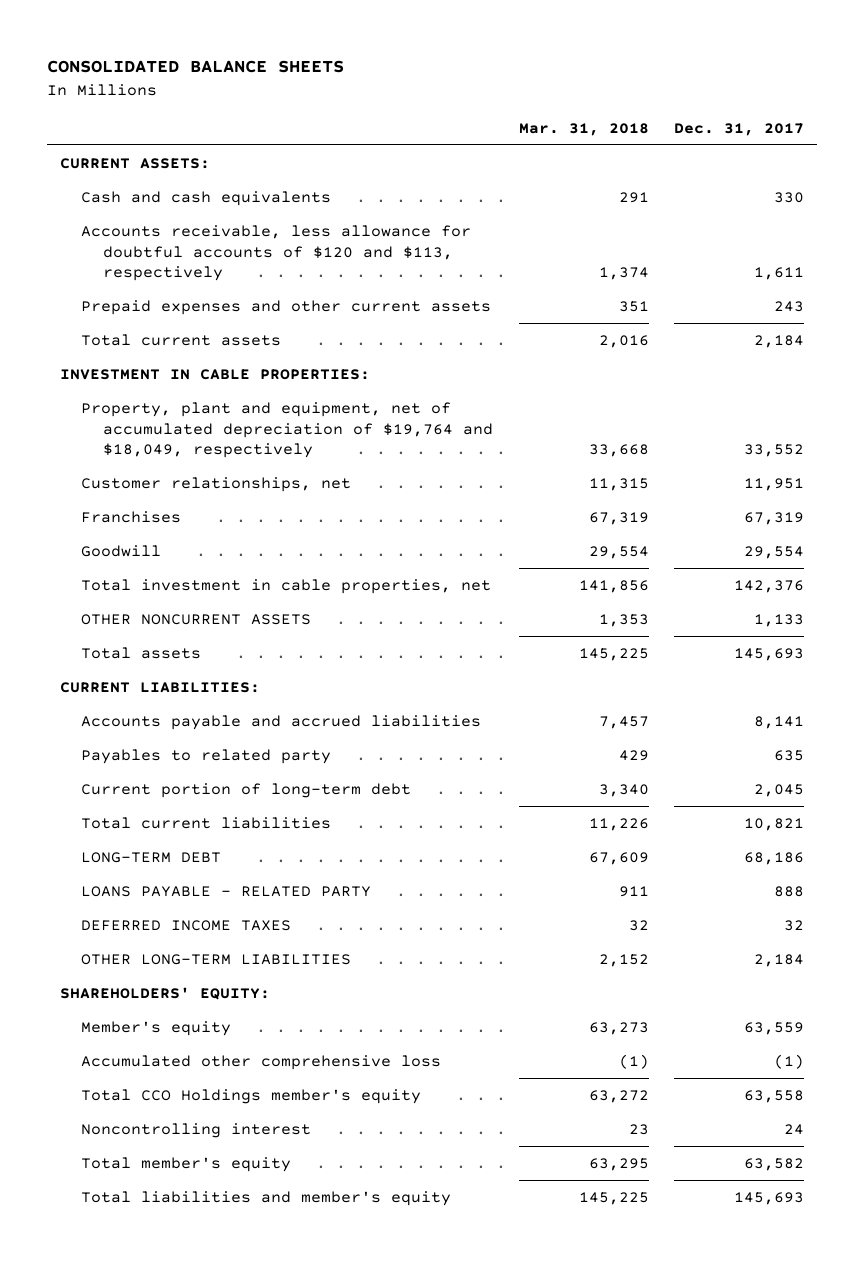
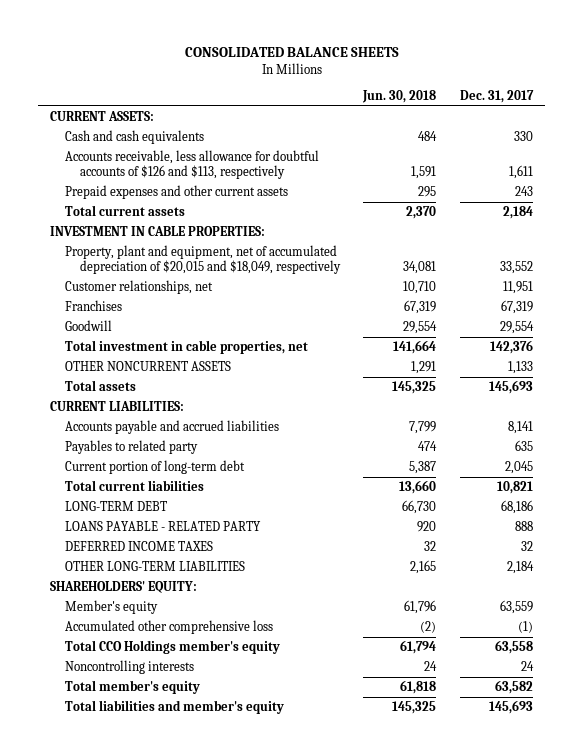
- | Mar. 31, 2018 | Dec. 31, 2017
+ | Jun. 30, 2018 | Dec. 31, 2017
- Accounts receivable, less allowance for doubtful accounts of $120 and $113, respectively | 1,374 | 1,611
+ Accounts receivable, less allowance for doubtful accounts of $126 and $113, respectively | 1,591 | 1,611
- Property, plant and equipment, net of accumulated depreciation of $19,764 and $18,049, respectively | 33,668 | 33,552
+ Property, plant and equipment, net of accumulated depreciation of $20,015 and $18,049, respectively | 34,081 | 33,552
- Noncontrolling interest | 23 | 24
+ Noncontrolling interests | 24 | 24

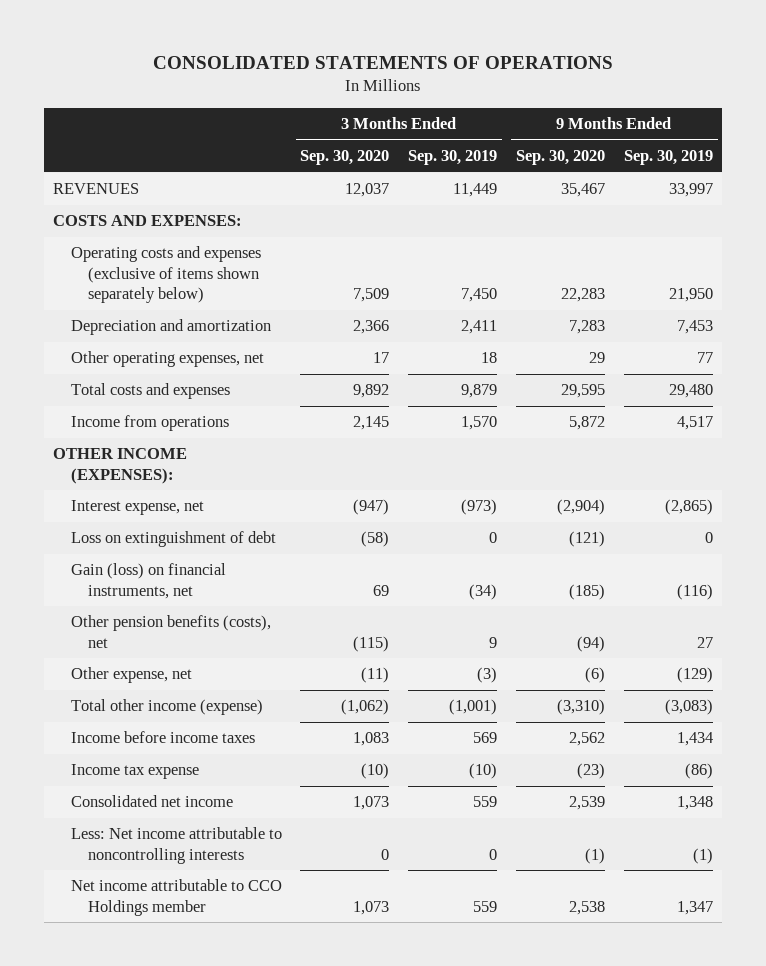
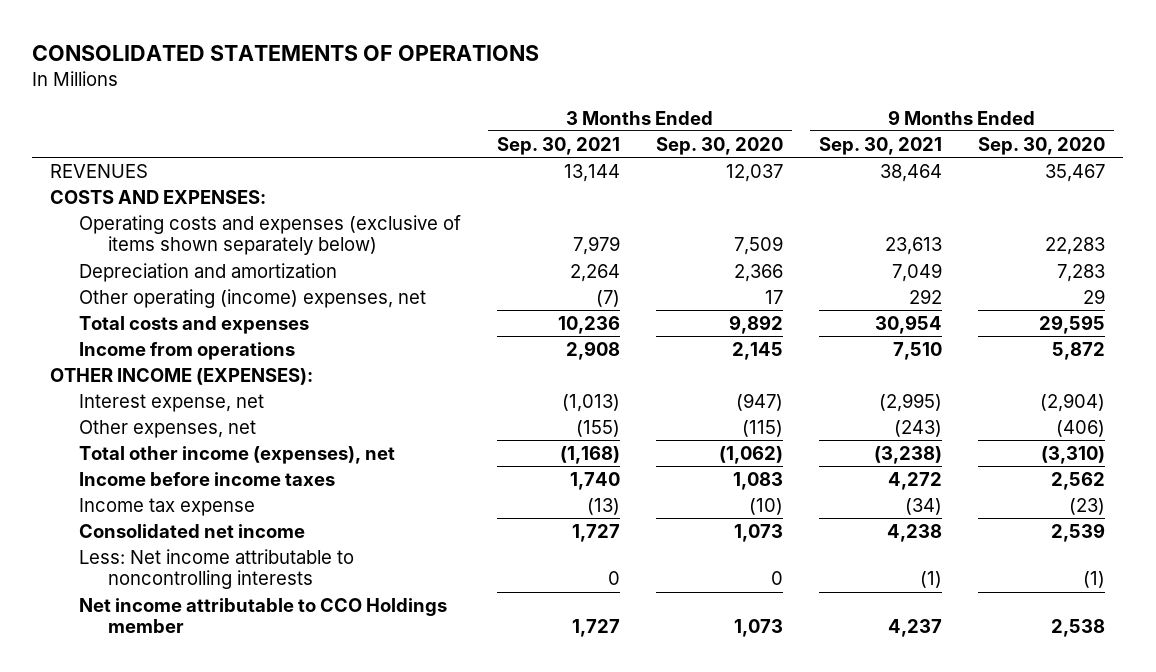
- | 3 Months Ended Sep. 30, 2020 | 3 Months Ended Sep. 30, 2019 | 9 Months Ended Sep. 30, 2020 | 9 Months Ended Sep. 30, 2019
+ | 3 Months Ended Sep. 30, 2021 | 3 Months Ended Sep. 30, 2020 | 9 Months Ended Sep. 30, 2021 | 9 Months Ended Sep. 30, 2020
- Other operating expenses, net | 17 | 18 | 29 | 77
+ Other operating (income) expenses, net | (7) | 17 | 292 | 29
- Loss on extinguishment of debt | (58) | 0 | (121) | 0
- Gain (loss) on financial instruments, net | 69 | (34) | (185) | (116)
- Other pension benefits (costs), net | (115) | 9 | (94) | 27
- Other expense, net | (11) | (3) | (6) | (129)
- Total other income (expense) | (1,062) | (1,001) | (3,310) | (3,083)
+ Other expenses, net | (155) | (115) | (243) | (406)
+ Total other income (expenses), net | (1,168) | (1,062) | (3,238) | (3,310)

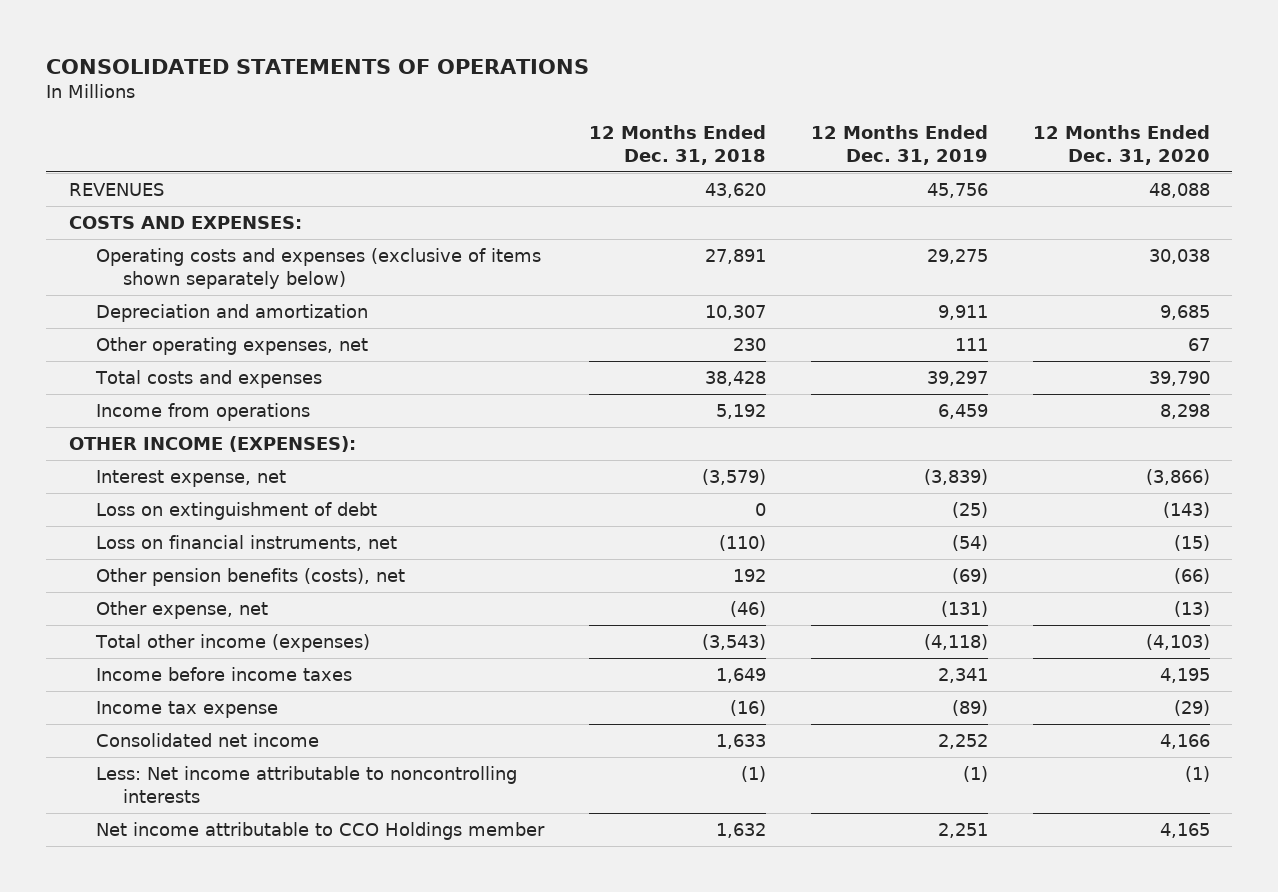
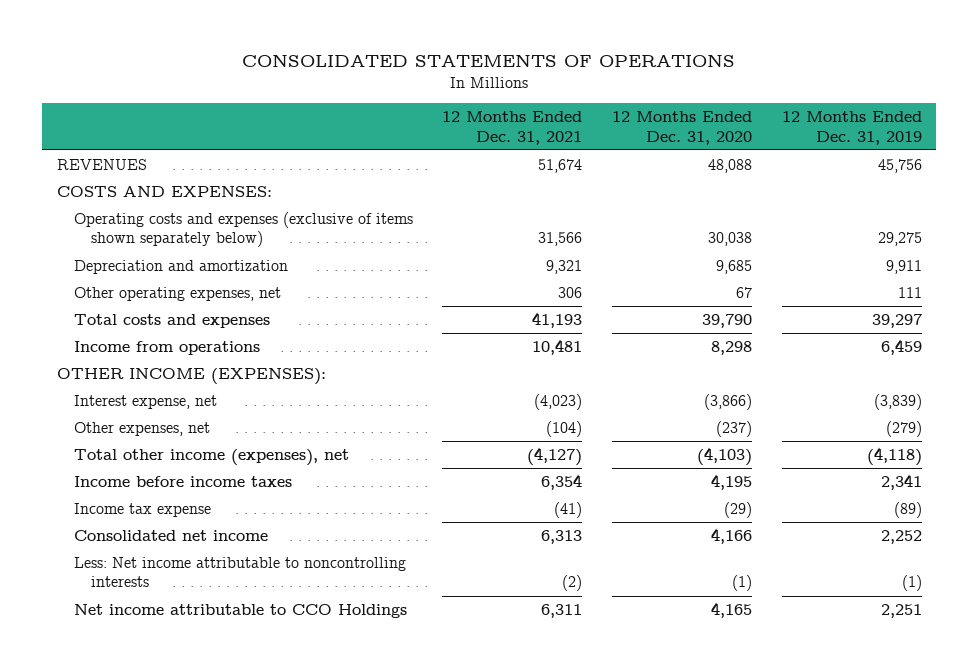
- | 12 Months Ended Dec. 31, 2018 | 12 Months Ended Dec. 31, 2019 | 12 Months Ended Dec. 31, 2020
+ | 12 Months Ended Dec. 31, 2021 | 12 Months Ended Dec. 31, 2020 | 12 Months Ended Dec. 31, 2019
- Loss on extinguishment of debt | 0 | (25) | (143)
- Loss on financial instruments, net | (110) | (54) | (15)
- Other pension benefits (costs), net | 192 | (69) | (66)
- Other expense, net | (46) | (131) | (13)
- Total other income (expenses) | (3,543) | (4,118) | (4,103)
+ Other expenses, net | (104) | (237) | (279)
+ Total other income (expenses), net | (4,127) | (4,103) | (4,118)
- Net income attributable to CCO Holdings member | 1,632 | 2,251 | 4,165
+ Net income attributable to CCO Holdings | 6,311 | 4,165 | 2,251

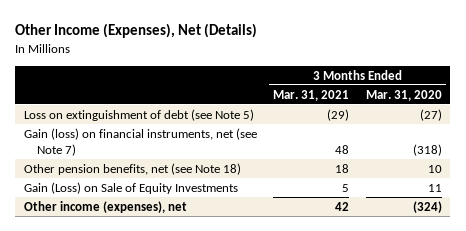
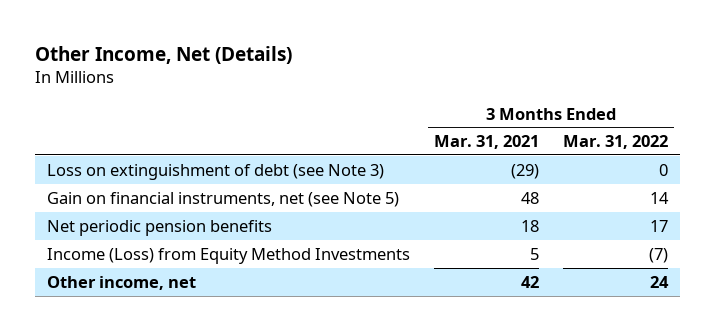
- Other Income (Expenses), Net (Details)
+ Other Income, Net (Details)
- | 3 Months Ended Mar. 31, 2021 | 3 Months Ended Mar. 31, 2020
+ | 3 Months Ended Mar. 31, 2021 | 3 Months Ended Mar. 31, 2022
- Loss on extinguishment of debt (see Note 5) | (29) | (27)
- Gain (loss) on financial instruments, net (see Note 7) | 48 | (318)
- Other pension benefits, net (see Note 18) | 18 | 10
- Gain (Loss) on Sale of Equity Investments | 5 | 11
- Other income (expenses), net | 42 | (324)
+ Loss on extinguishment of debt (see Note 3) | (29) | 0
+ Gain on financial instruments, net (see Note 5) | 48 | 14
+ Net periodic pension benefits | 18 | 17
+ Income (Loss) from Equity Method Investments | 5 | (7)
+ Other income, net | 42 | 24

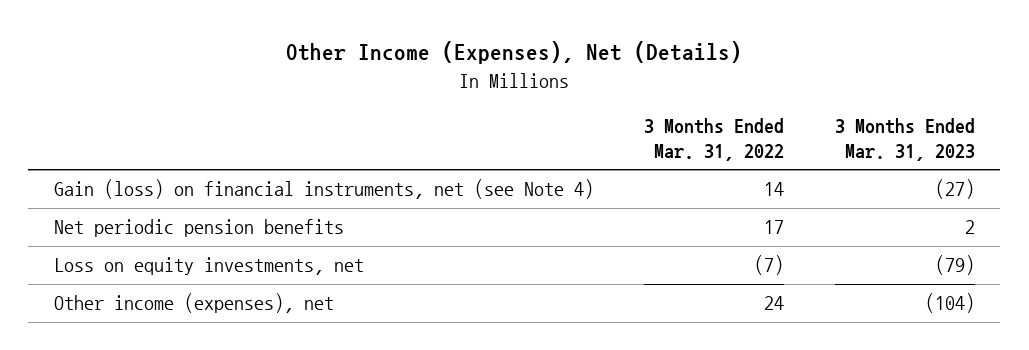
- Other Income, Net (Details)
+ Other Income (Expenses), Net (Details)
- | 3 Months Ended Mar. 31, 2021 | 3 Months Ended Mar. 31, 2022
+ | 3 Months Ended Mar. 31, 2022 | 3 Months Ended Mar. 31, 2023
- Loss on extinguishment of debt (see Note 3) | (29) | 0
- Gain on financial instruments, net (see Note 5) | 48 | 14
+ Gain (loss) on financial instruments, net (see Note 4) | 14 | (27)
- Income (Loss) from Equity Method Investments | 5 | (7)
- Other income, net | 42 | 24
+ Loss on equity investments, net | (7) | (79)
+ Other income (expenses), net | 24 | (104)

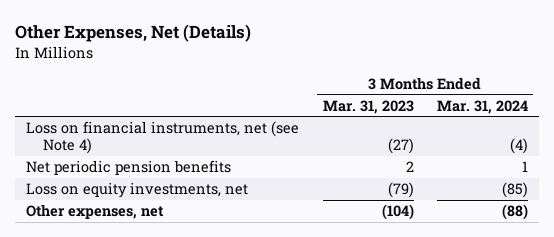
- Other Income (Expenses), Net (Details)
+ Other Expenses, Net (Details)
- | 3 Months Ended Mar. 31, 2022 | 3 Months Ended Mar. 31, 2023
+ | 3 Months Ended Mar. 31, 2023 | 3 Months Ended Mar. 31, 2024
- Gain (loss) on financial instruments, net (see Note 4) | 14 | (27)
+ Loss on financial instruments, net (see Note 4) | (27) | (4)
- Other income (expenses), net | 24 | (104)
+ Other expenses, net | (104) | (88)

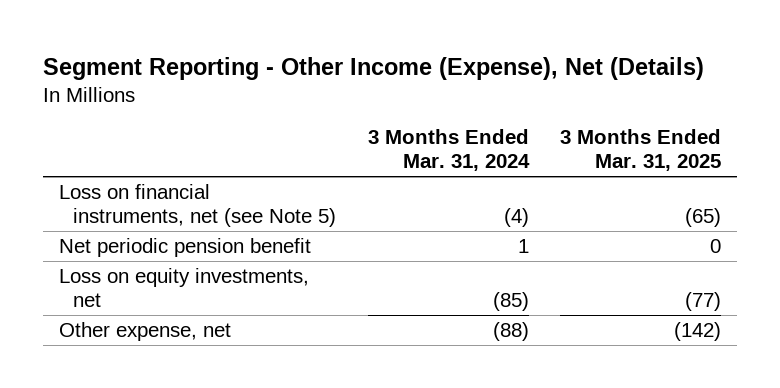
- Other Expenses, Net (Details)
+ Segment Reporting - Other Income (Expense), Net (Details)
- | 3 Months Ended Mar. 31, 2023 | 3 Months Ended Mar. 31, 2024
+ | 3 Months Ended Mar. 31, 2024 | 3 Months Ended Mar. 31, 2025
- Loss on financial instruments, net (see Note 4) | (27) | (4)
- Net periodic pension benefits | 2 | 1
+ Loss on financial instruments, net (see Note 5) | (4) | (65)
+ Net periodic pension benefit | 1 | 0
- Other expenses, net | (104) | (88)
+ Other expense, net | (88) | (142)

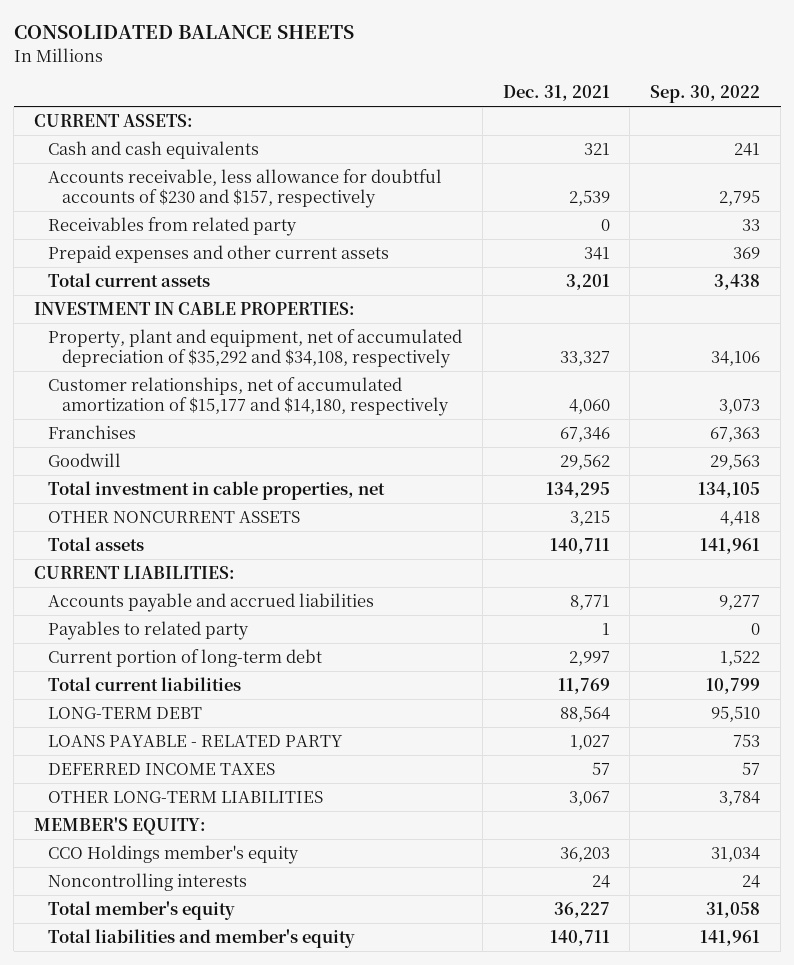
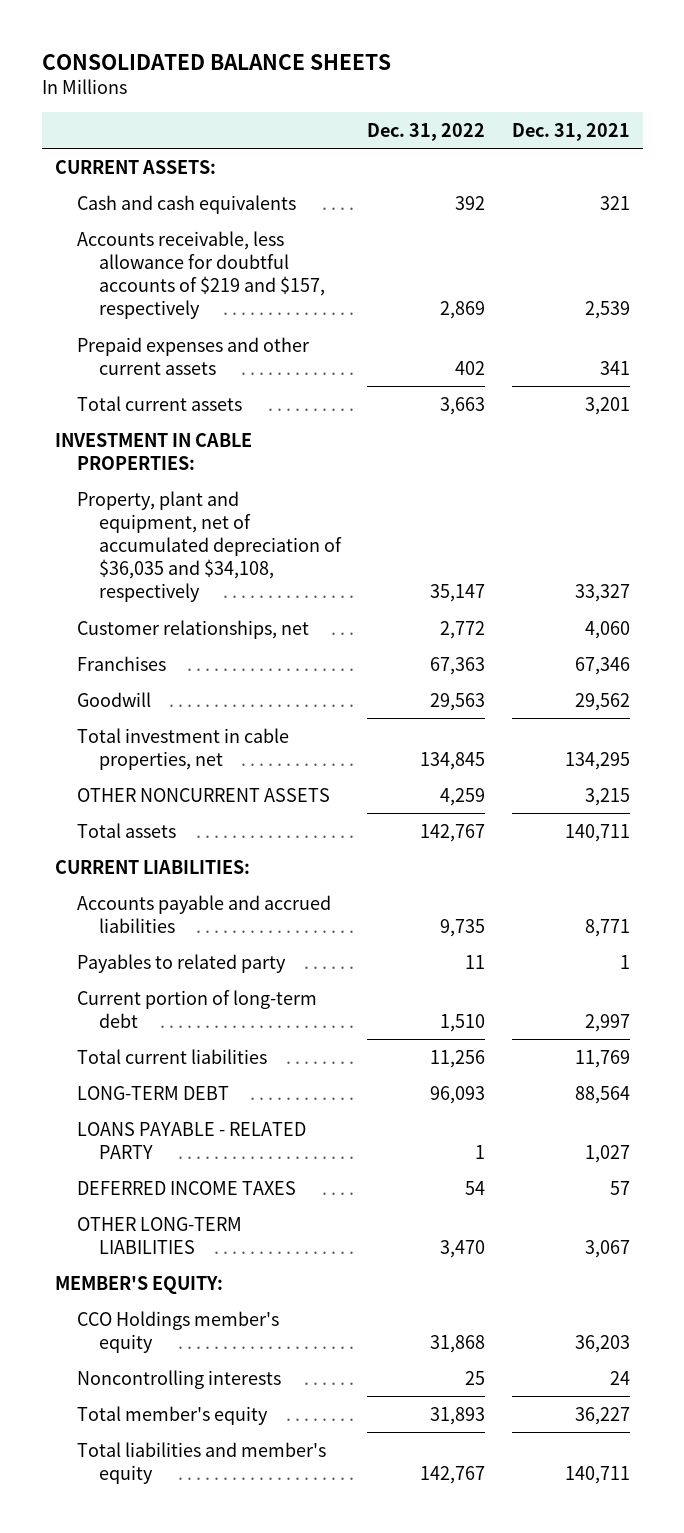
- | Dec. 31, 2021 | Sep. 30, 2022
+ | Dec. 31, 2022 | Dec. 31, 2021
- Accounts receivable, less allowance for doubtful accounts of $230 and $157, respectively | 2,539 | 2,795
- Receivables from related party | 0 | 33
+ Accounts receivable, less allowance for doubtful accounts of $219 and $157, respectively | 2,869 | 2,539
- Property, plant and equipment, net of accumulated depreciation of $35,292 and $34,108, respectively | 33,327 | 34,106
- Customer relationships, net of accumulated amortization of $15,177 and $14,180, respectively | 4,060 | 3,073
+ Property, plant and equipment, net of accumulated depreciation of $36,035 and $34,108, respectively | 35,147 | 33,327
+ Customer relationships, net | 2,772 | 4,060

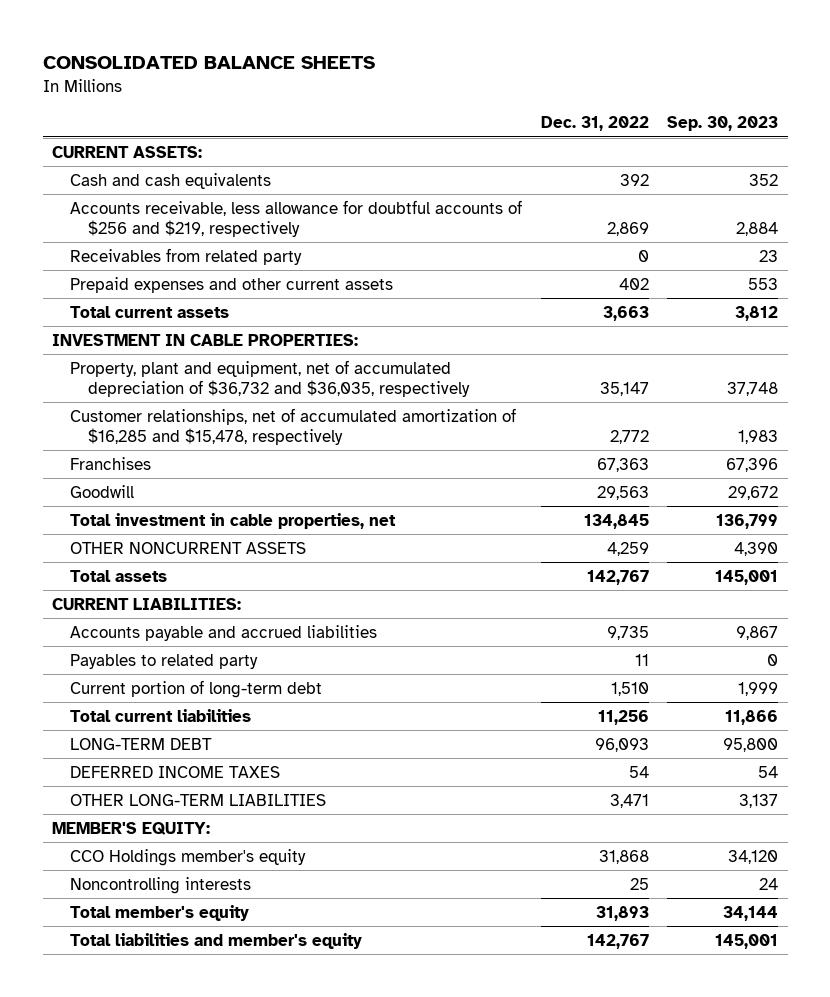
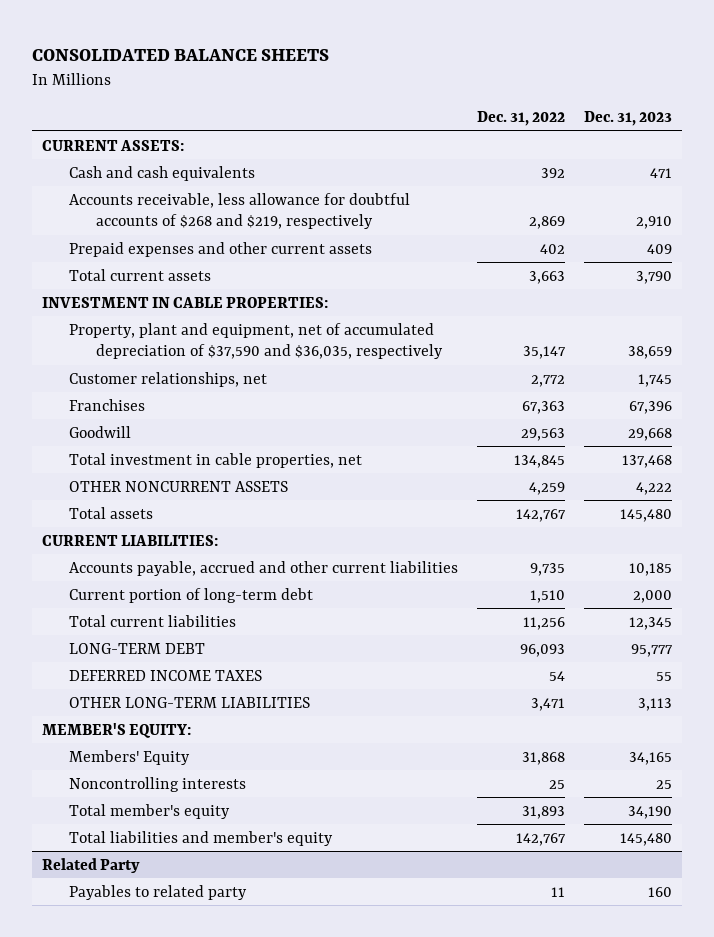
- | Dec. 31, 2022 | Sep. 30, 2023
+ | Dec. 31, 2022 | Dec. 31, 2023
- Accounts receivable, less allowance for doubtful accounts of $256 and $219, respectively | 2,869 | 2,884
- Receivables from related party | 0 | 23
+ Accounts receivable, less allowance for doubtful accounts of $268 and $219, respectively | 2,869 | 2,910
- Property, plant and equipment, net of accumulated depreciation of $36,732 and $36,035, respectively | 35,147 | 37,748
- Customer relationships, net of accumulated amortization of $16,285 and $15,478, respectively | 2,772 | 1,983
+ Property, plant and equipment, net of accumulated depreciation of $37,590 and $36,035, respectively | 35,147 | 38,659
+ Customer relationships, net | 2,772 | 1,745
- Accounts payable and accrued liabilities | 9,735 | 9,867
- Payables to related party | 11 | 0
+ Accounts payable, accrued and other current liabilities | 9,735 | 10,185
- CCO Holdings member's equity | 31,868 | 34,120
+ Members' Equity | 31,868 | 34,165
+ Related Party
+ Payables to related party | 11 | 160

